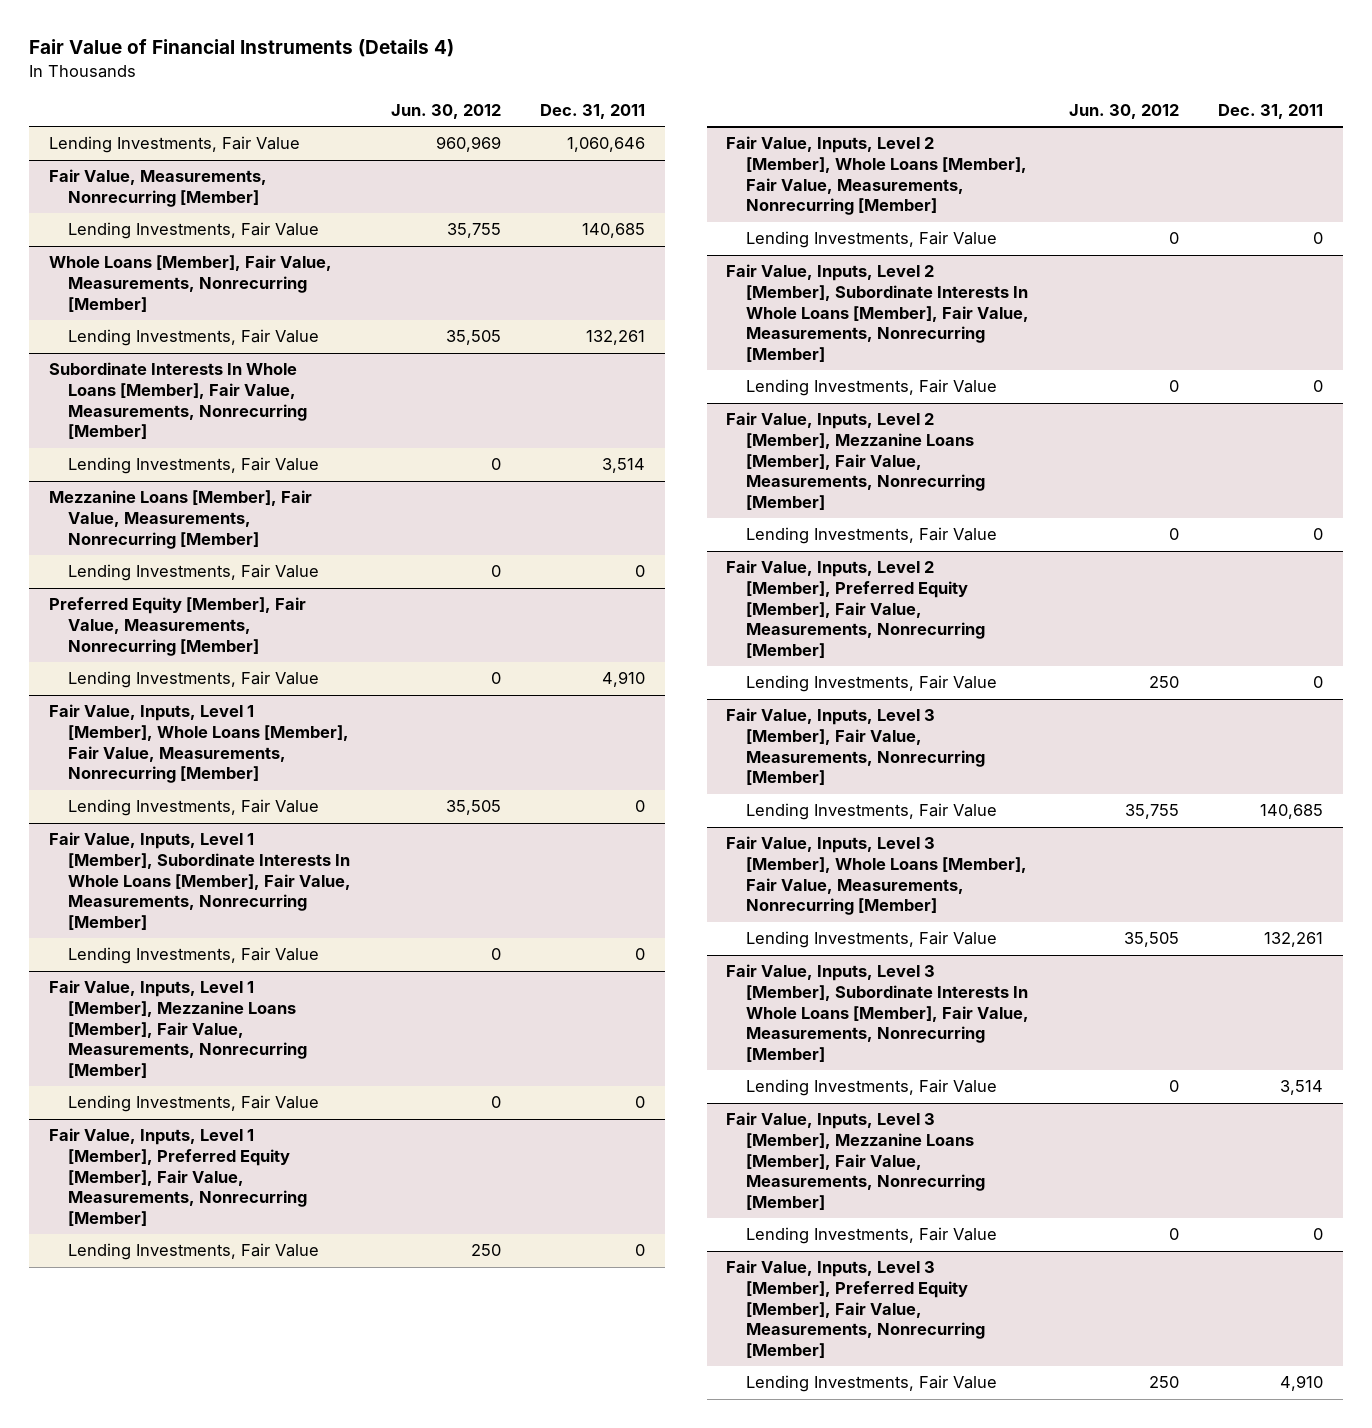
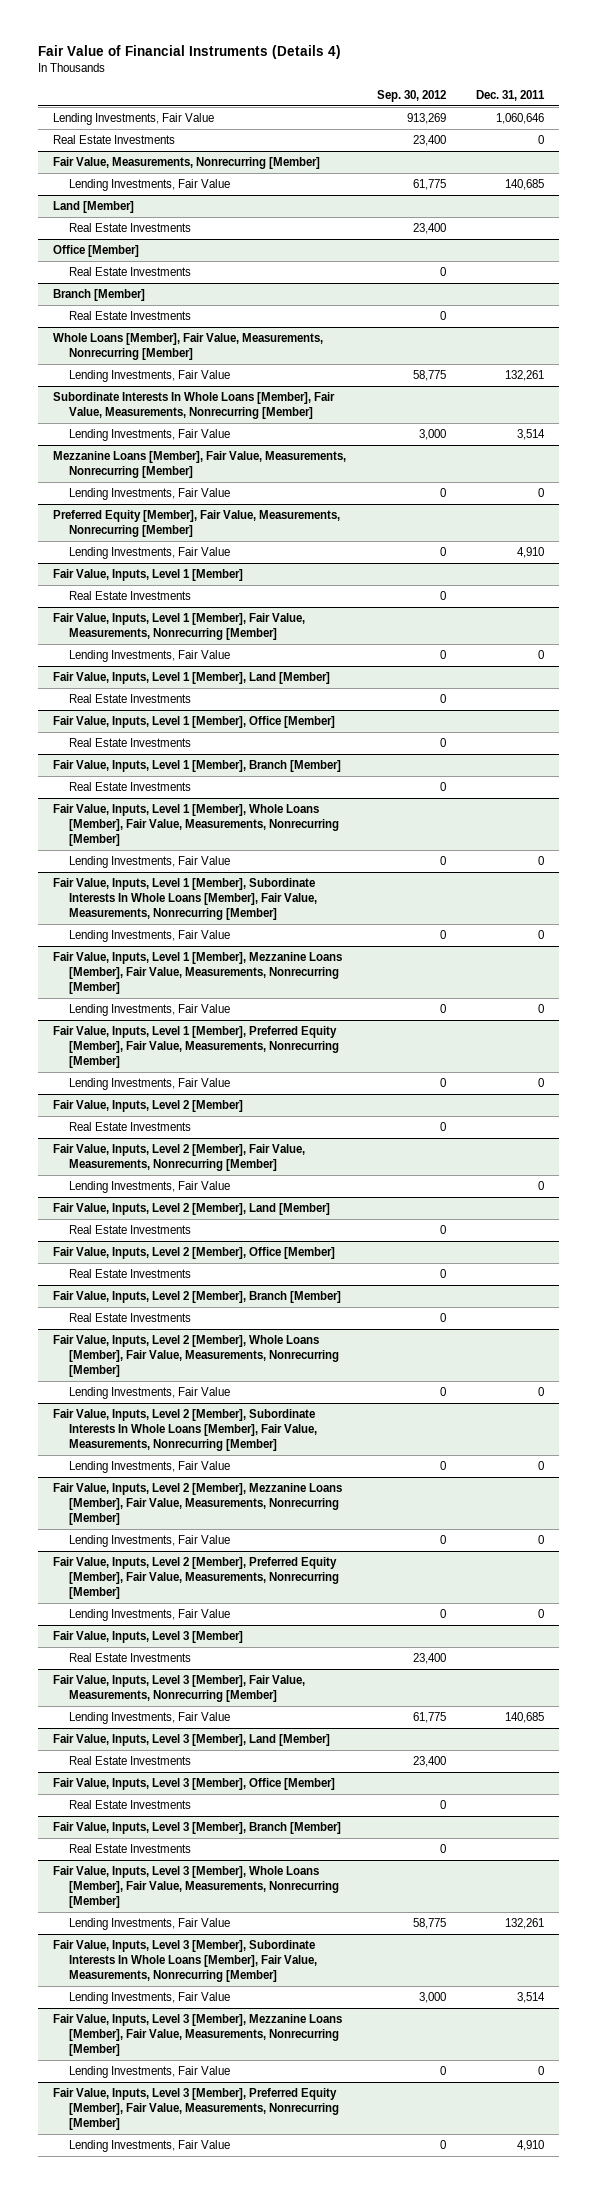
- | Jun. 30, 2012 | Dec. 31, 2011
+ | Sep. 30, 2012 | Dec. 31, 2011
+ Real Estate Investments | 23,400 | 0
+ Land [Member]
+ Real Estate Investments | 23,400 |
+ Office [Member]
+ Real Estate Investments | 0 |
+ Branch [Member]
+ Real Estate Investments | 0 |
+ Fair Value, Inputs, Level 1 [Member]
+ Real Estate Investments | 0 |
+ Fair Value, Inputs, Level 1 [Member], Fair Value, Measurements, Nonrecurring [Member]
+ Lending Investments, Fair Value | 0 | 0
+ Fair Value, Inputs, Level 1 [Member], Land [Member]
+ Real Estate Investments | 0 |
+ Fair Value, Inputs, Level 1 [Member], Office [Member]
+ Real Estate Investments | 0 |
+ Fair Value, Inputs, Level 1 [Member], Branch [Member]
+ Real Estate Investments | 0 |
+ Fair Value, Inputs, Level 2 [Member]
+ Real Estate Investments | 0 |
+ Fair Value, Inputs, Level 2 [Member], Fair Value, Measurements, Nonrecurring [Member]
+ Lending Investments, Fair Value | | 0
+ Fair Value, Inputs, Level 2 [Member], Land [Member]
+ Real Estate Investments | 0 |
+ Fair Value, Inputs, Level 2 [Member], Office [Member]
+ Real Estate Investments | 0 |
+ Fair Value, Inputs, Level 2 [Member], Branch [Member]
+ Real Estate Investments | 0 |
+ Fair Value, Inputs, Level 3 [Member]
+ Real Estate Investments | 23,400 |
+ Fair Value, Inputs, Level 3 [Member], Land [Member]
+ Real Estate Investments | 23,400 |
+ Fair Value, Inputs, Level 3 [Member], Office [Member]
+ Real Estate Investments | 0 |
+ Fair Value, Inputs, Level 3 [Member], Branch [Member]
+ Real Estate Investments | 0 |

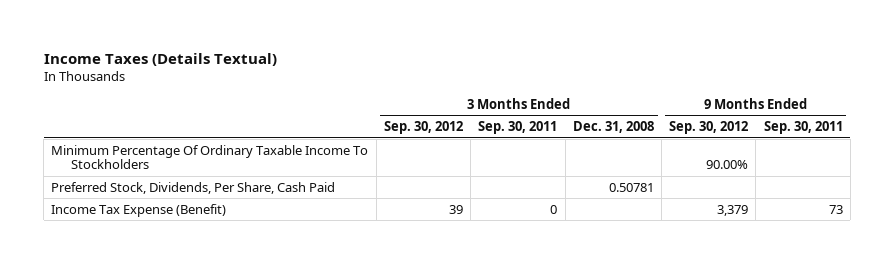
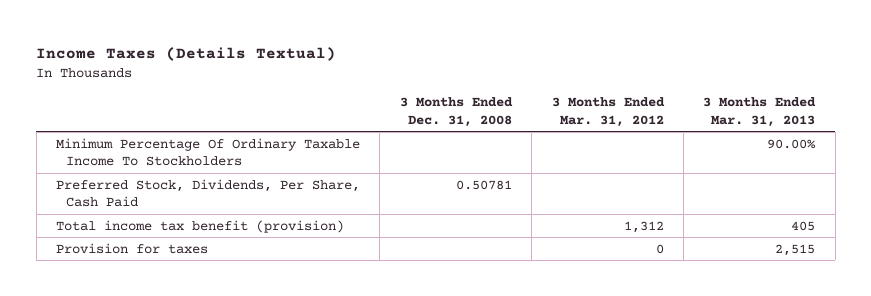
- | 3 Months Ended Sep. 30, 2012 | 3 Months Ended Sep. 30, 2011 | 3 Months Ended Dec. 31, 2008 | 9 Months Ended Sep. 30, 2012 | 9 Months Ended Sep. 30, 2011
+ | 3 Months Ended Dec. 31, 2008 | 3 Months Ended Mar. 31, 2012 | 3 Months Ended Mar. 31, 2013
- Income Tax Expense (Benefit) | 39 | 0 | | 3,379 | 73
+ Total income tax benefit (provision) | | 1,312 | 405
+ Provision for taxes | | 0 | 2,515

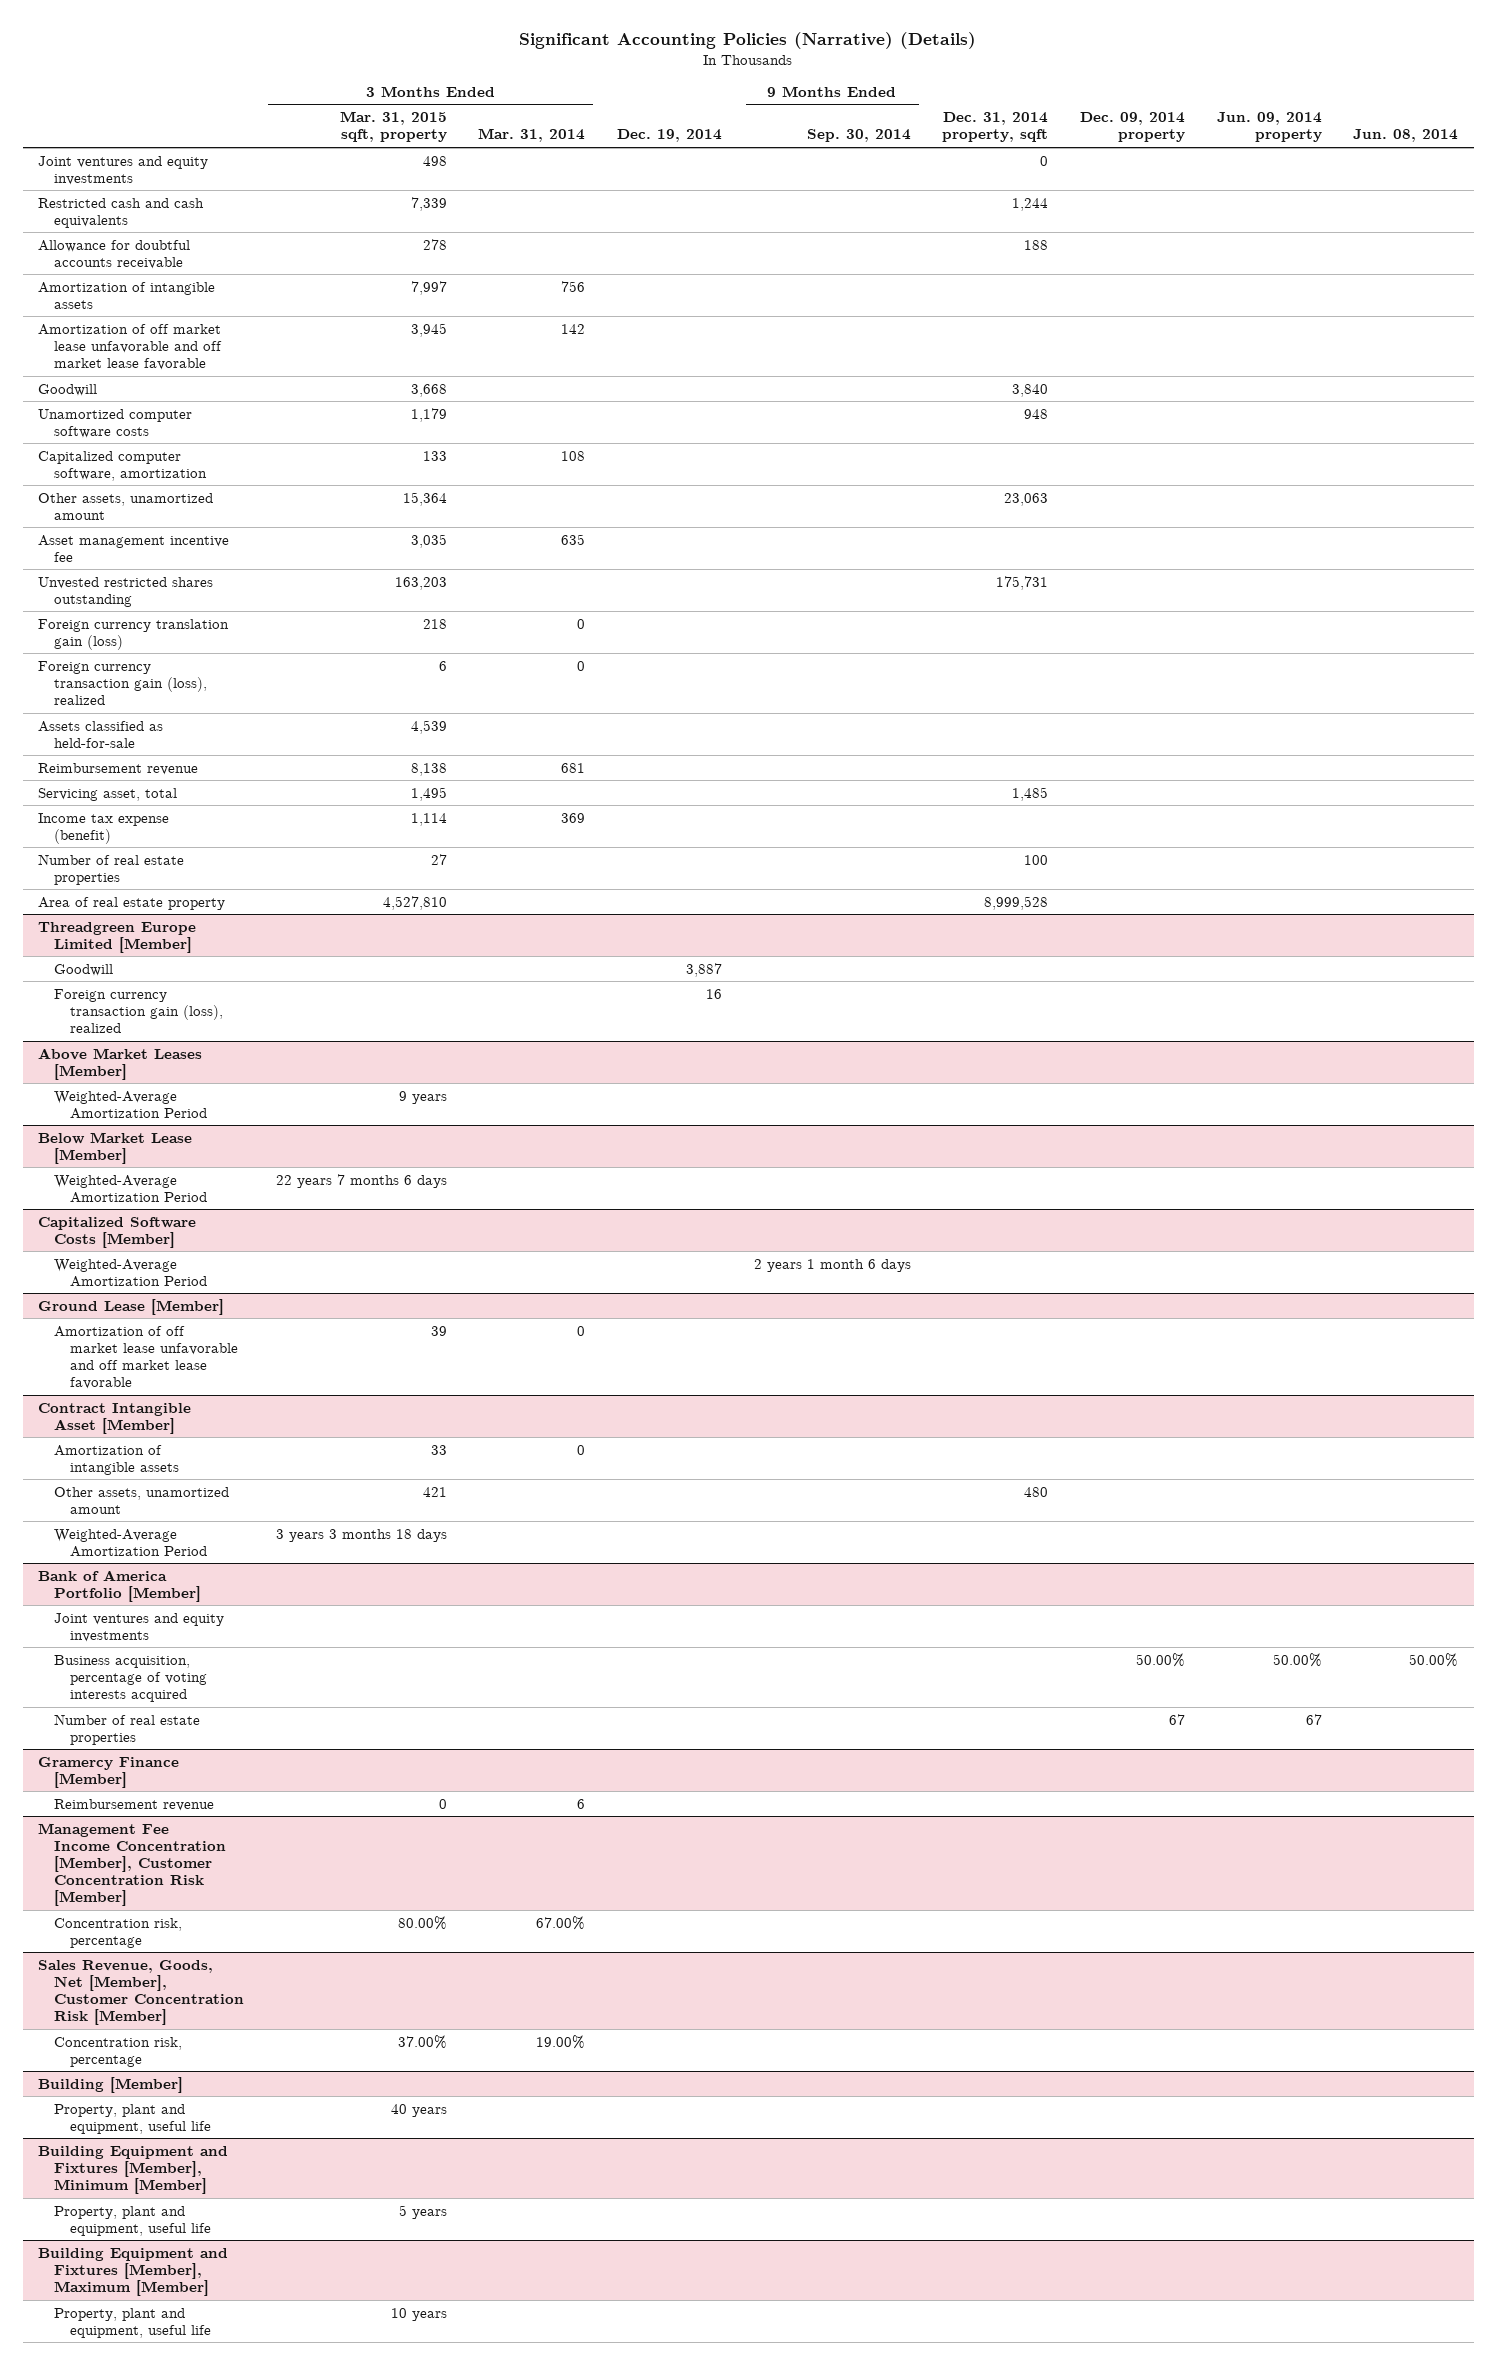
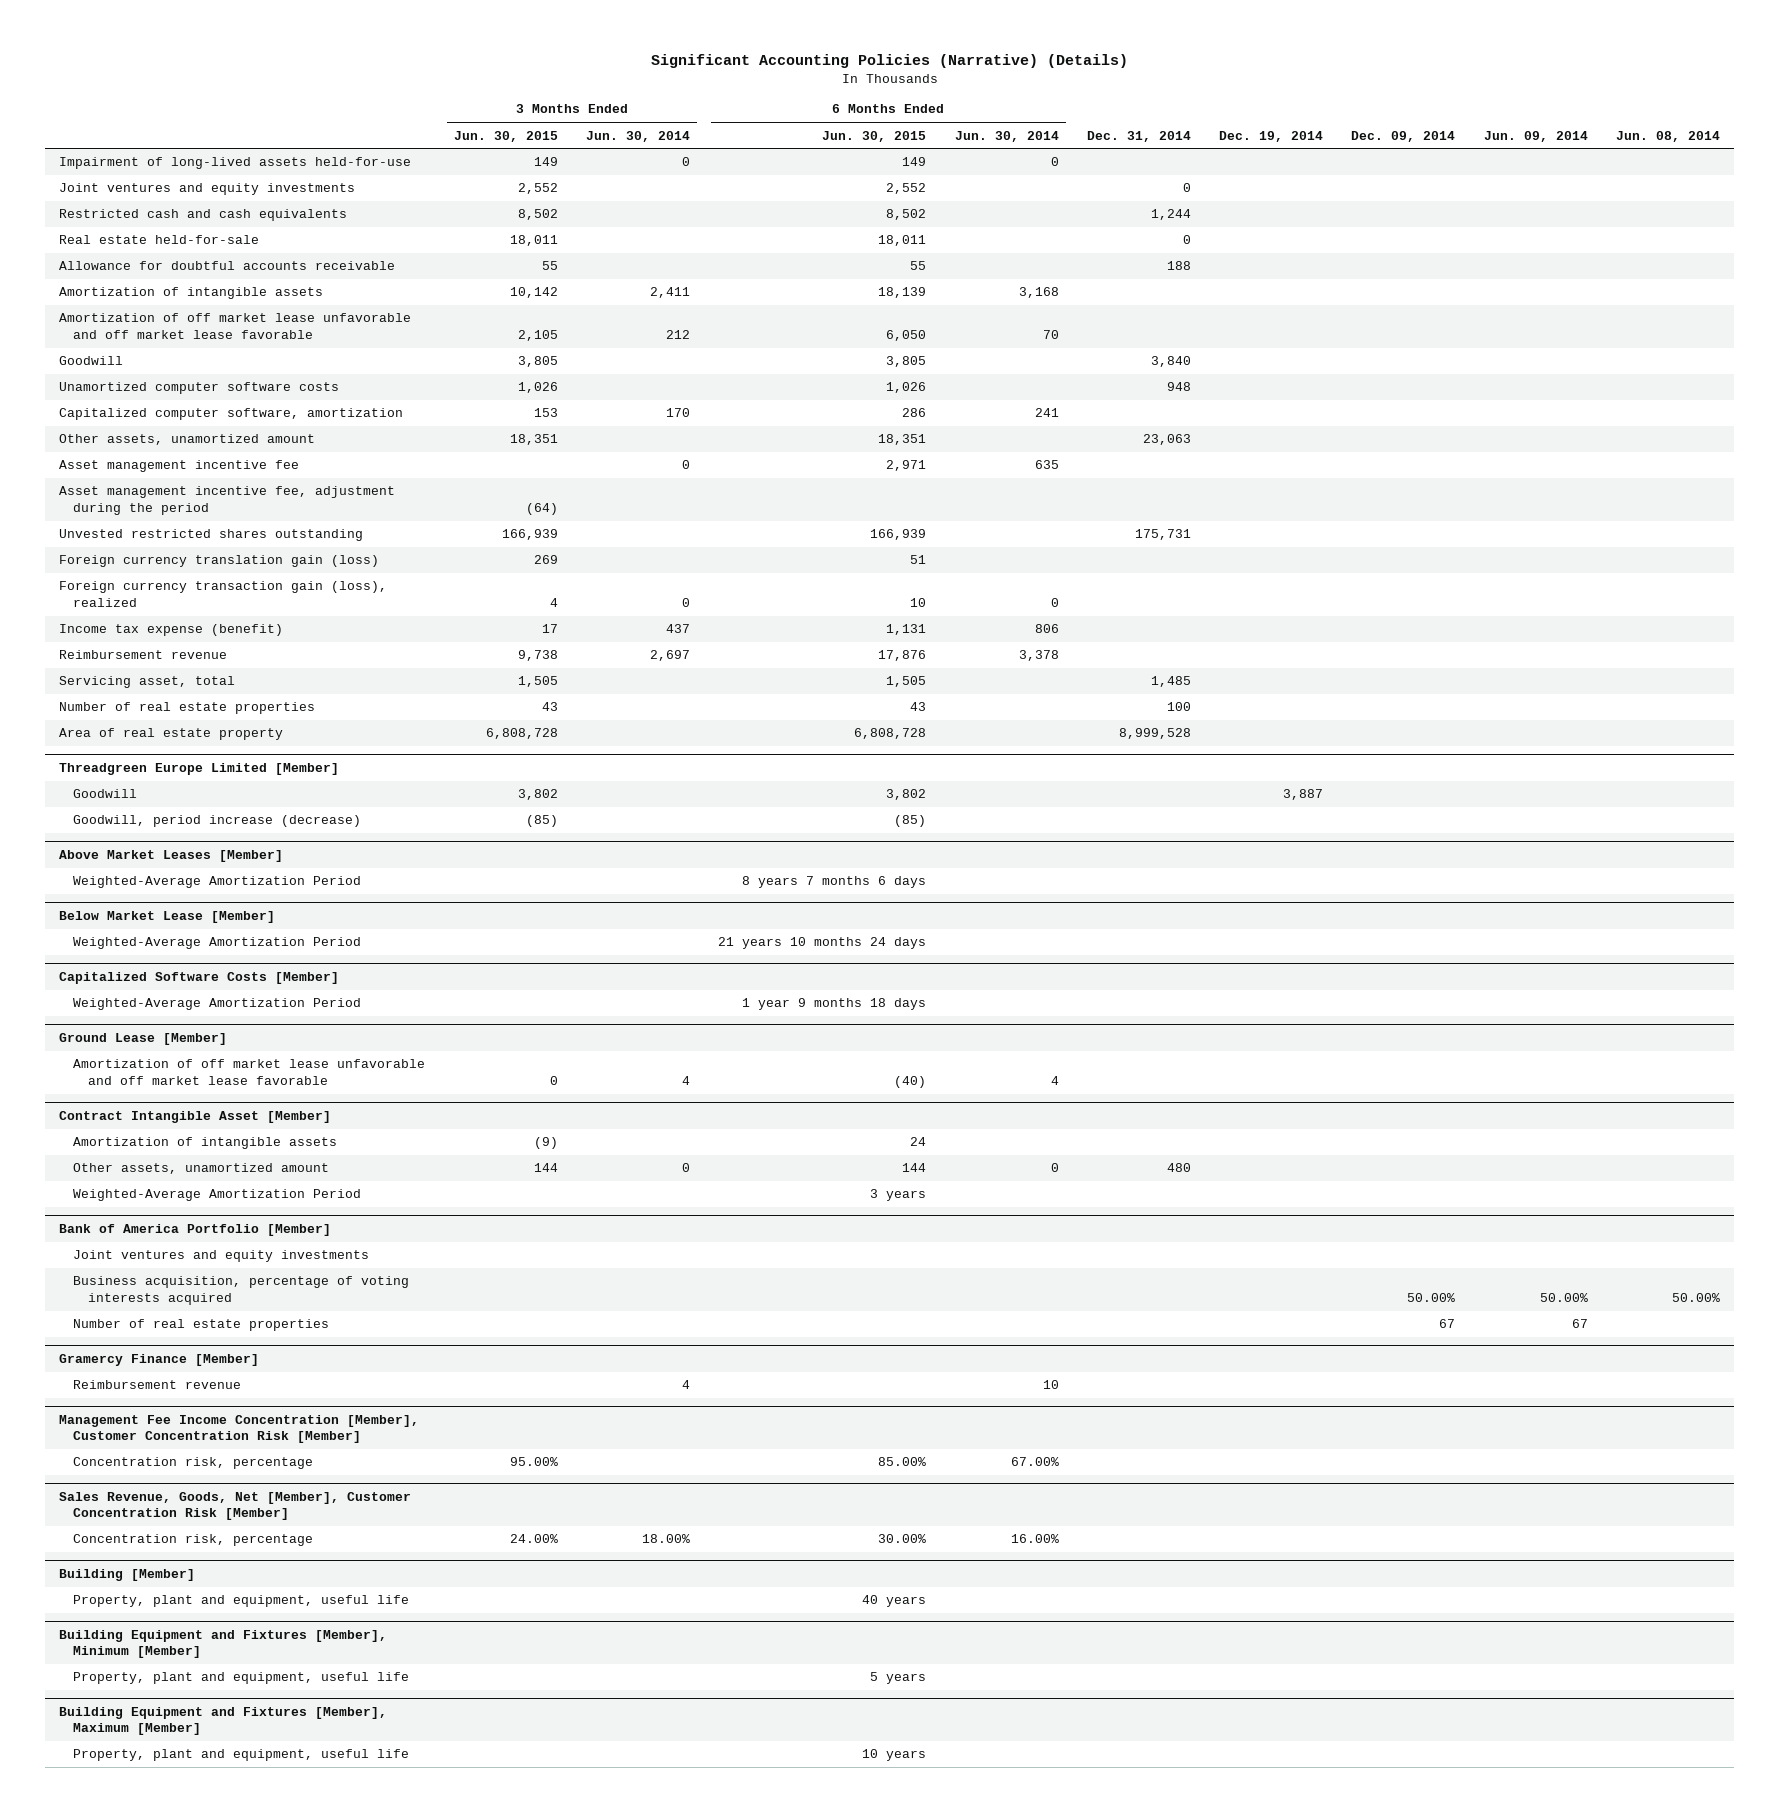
- | 3 Months Ended Mar. 31, 2015 sqft, property | 3 Months Ended Mar. 31, 2014 | Dec. 19, 2014 | 9 Months Ended Sep. 30, 2014 | Dec. 31, 2014 property, sqft | Dec. 09, 2014 property | Jun. 09, 2014 property | Jun. 08, 2014
+ | 3 Months Ended Jun. 30, 2015 | 3 Months Ended Jun. 30, 2014 | 6 Months Ended Jun. 30, 2015 | 6 Months Ended Jun. 30, 2014 | Dec. 31, 2014 | Dec. 19, 2014 | Dec. 09, 2014 | Jun. 09, 2014 | Jun. 08, 2014
+ Impairment of long-lived assets held-for-use | 149 | 0 | 149 | 0 | | | | |
+ Real estate held-for-sale | 18,011 | | 18,011 | | 0 | | | |
+ Asset management incentive fee, adjustment during the period | (64) | | | | | | | |
- Assets classified as held-for-sale | 4,539 | | | | | | |
moved up: Income tax expense (benefit) | 17 | 437 | 1,131 | 806 | | | | |
@ Threadgreen Europe Limited [Member]
- Foreign currency transaction gain (loss), realized | | | 16 | | | | |
+ Goodwill, period increase (decrease) | (85) | | (85) | | | | | |

